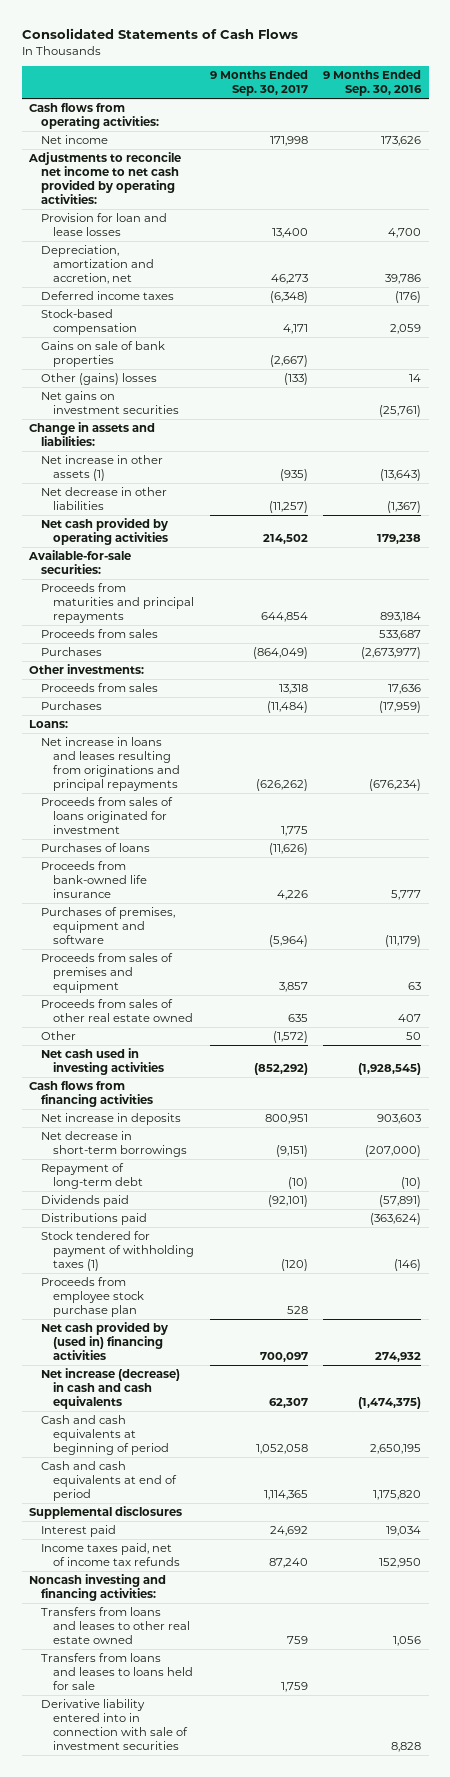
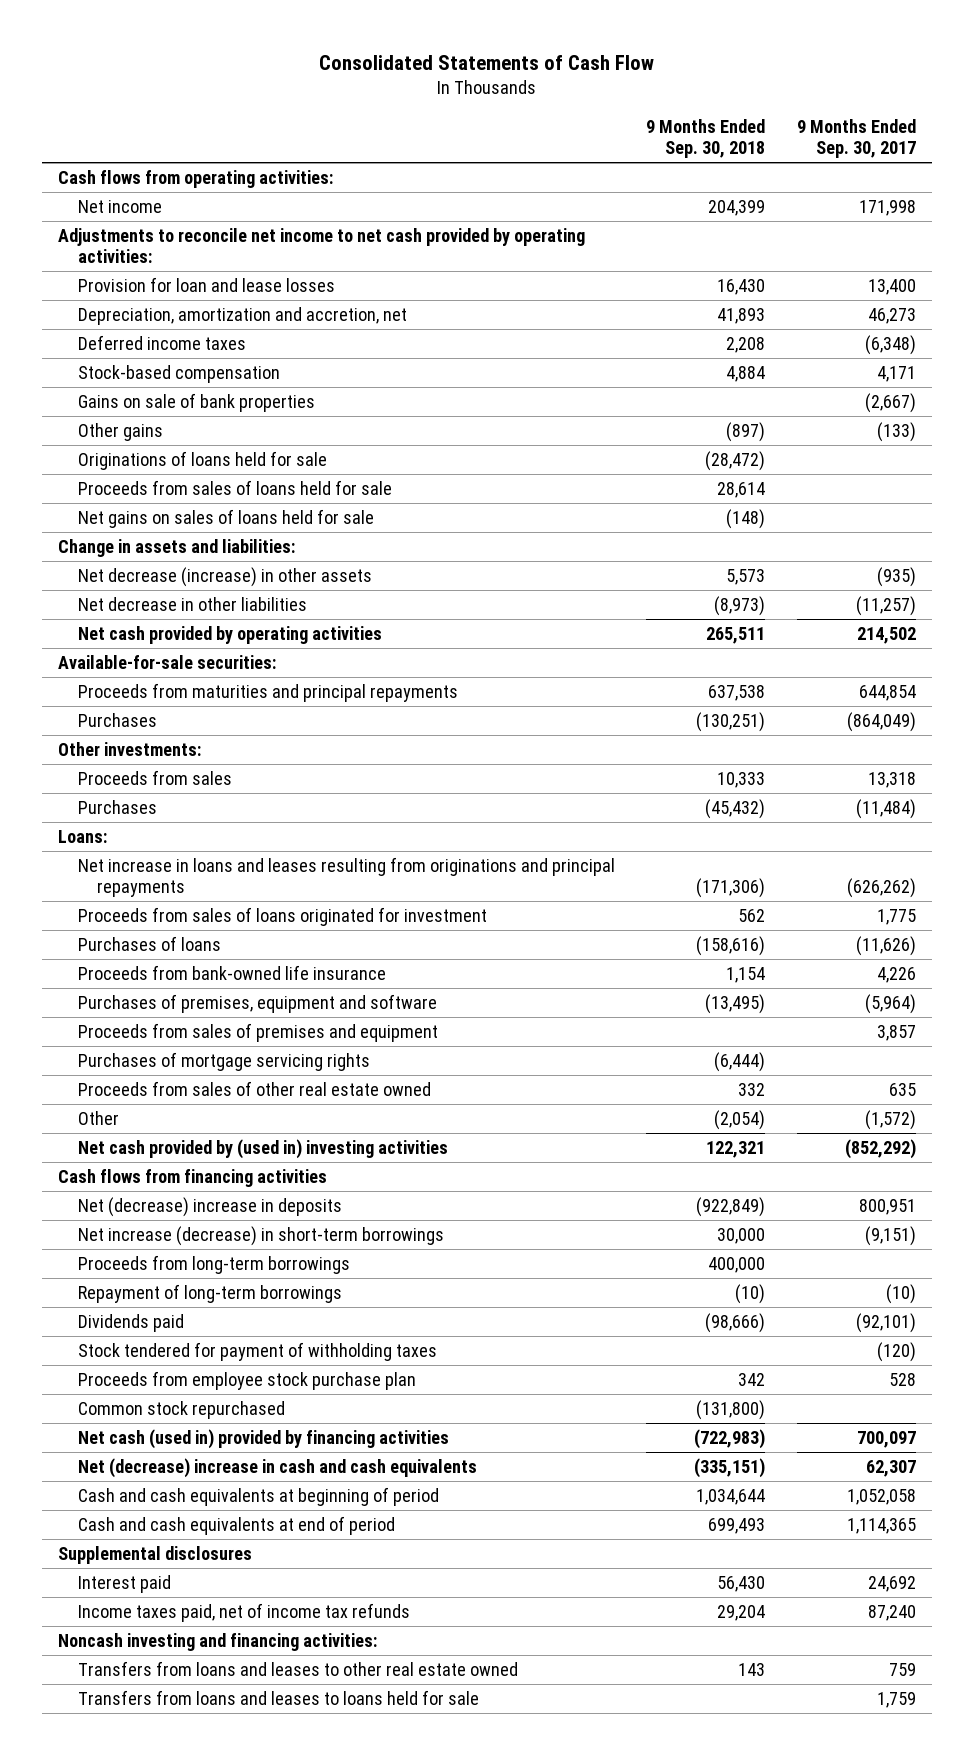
- Consolidated Statements of Cash Flows
+ Consolidated Statements of Cash Flow
- | 9 Months Ended Sep. 30, 2017 | 9 Months Ended Sep. 30, 2016
+ | 9 Months Ended Sep. 30, 2018 | 9 Months Ended Sep. 30, 2017
- Other (gains) losses | (133) | 14
- Net gains on investment securities | | (25,761)
+ Other gains | (897) | (133)
+ Originations of loans held for sale | (28,472) |
+ Proceeds from sales of loans held for sale | 28,614 |
+ Net gains on sales of loans held for sale | (148) |
- Net increase in other assets (1) | (935) | (13,643)
+ Net decrease (increase) in other assets | 5,573 | (935)
- Proceeds from sales | | 533,687
+ Purchases of mortgage servicing rights | (6,444) |
- Net cash used in investing activities | (852,292) | (1,928,545)
+ Net cash provided by (used in) investing activities | 122,321 | (852,292)
- Net increase in deposits | 800,951 | 903,603
- Net decrease in short-term borrowings | (9,151) | (207,000)
- Repayment of long-term debt | (10) | (10)
+ Net (decrease) increase in deposits | (922,849) | 800,951
+ Net increase (decrease) in short-term borrowings | 30,000 | (9,151)
+ Proceeds from long-term borrowings | 400,000 |
+ Repayment of long-term borrowings | (10) | (10)
- Distributions paid | | (363,624)
- Stock tendered for payment of withholding taxes (1) | (120) | (146)
+ Stock tendered for payment of withholding taxes | | (120)
- Net cash provided by (used in) financing activities | 700,097 | 274,932
- Net increase (decrease) in cash and cash equivalents | 62,307 | (1,474,375)
+ Common stock repurchased | (131,800) |
+ Net cash (used in) provided by financing activities | (722,983) | 700,097
+ Net (decrease) increase in cash and cash equivalents | (335,151) | 62,307
- Derivative liability entered into in connection with sale of investment securities | | 8,828

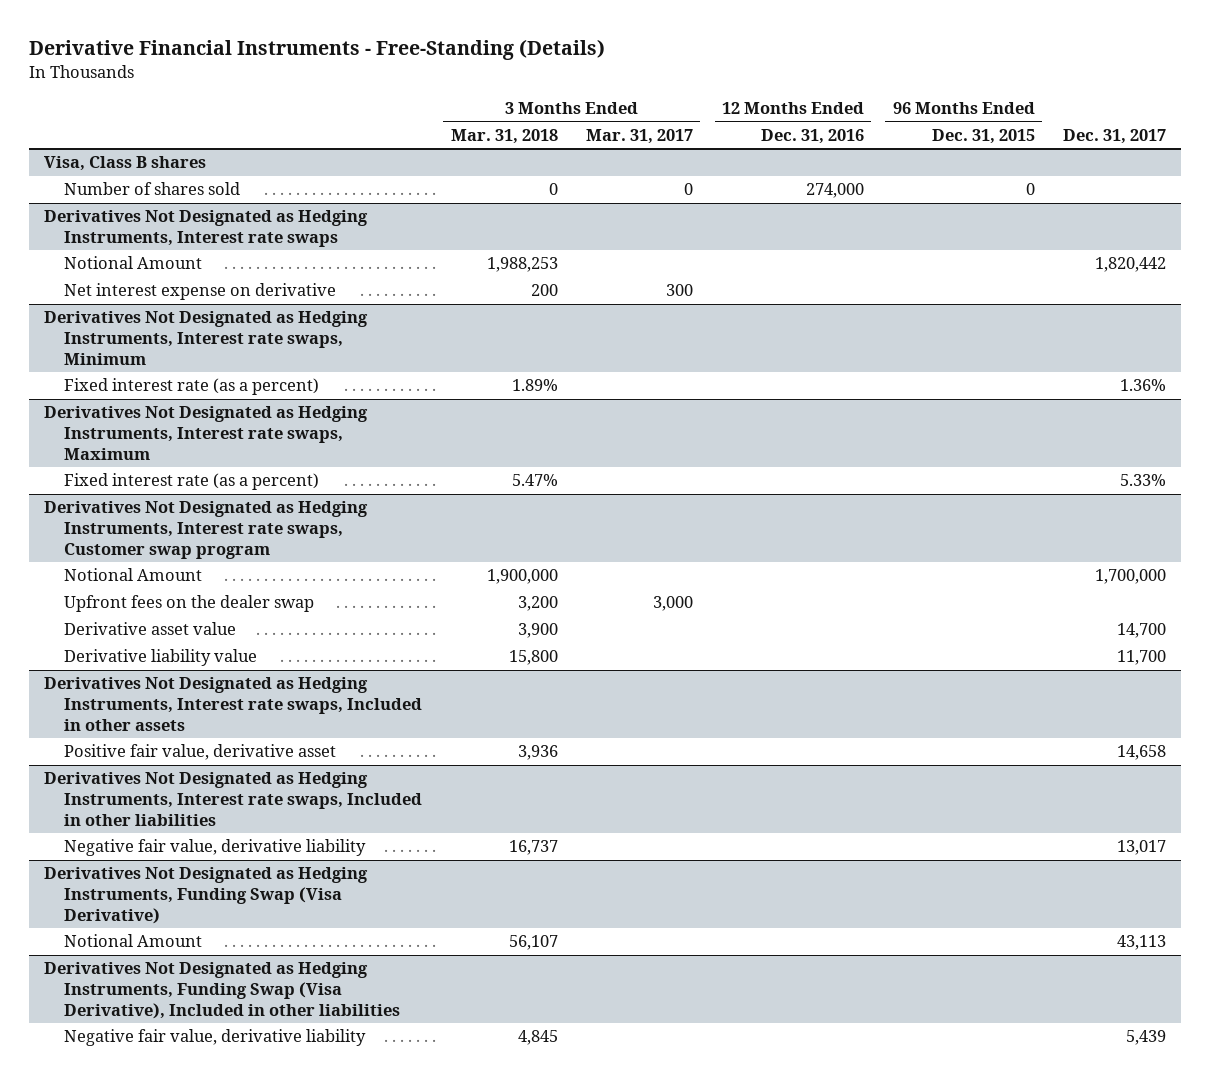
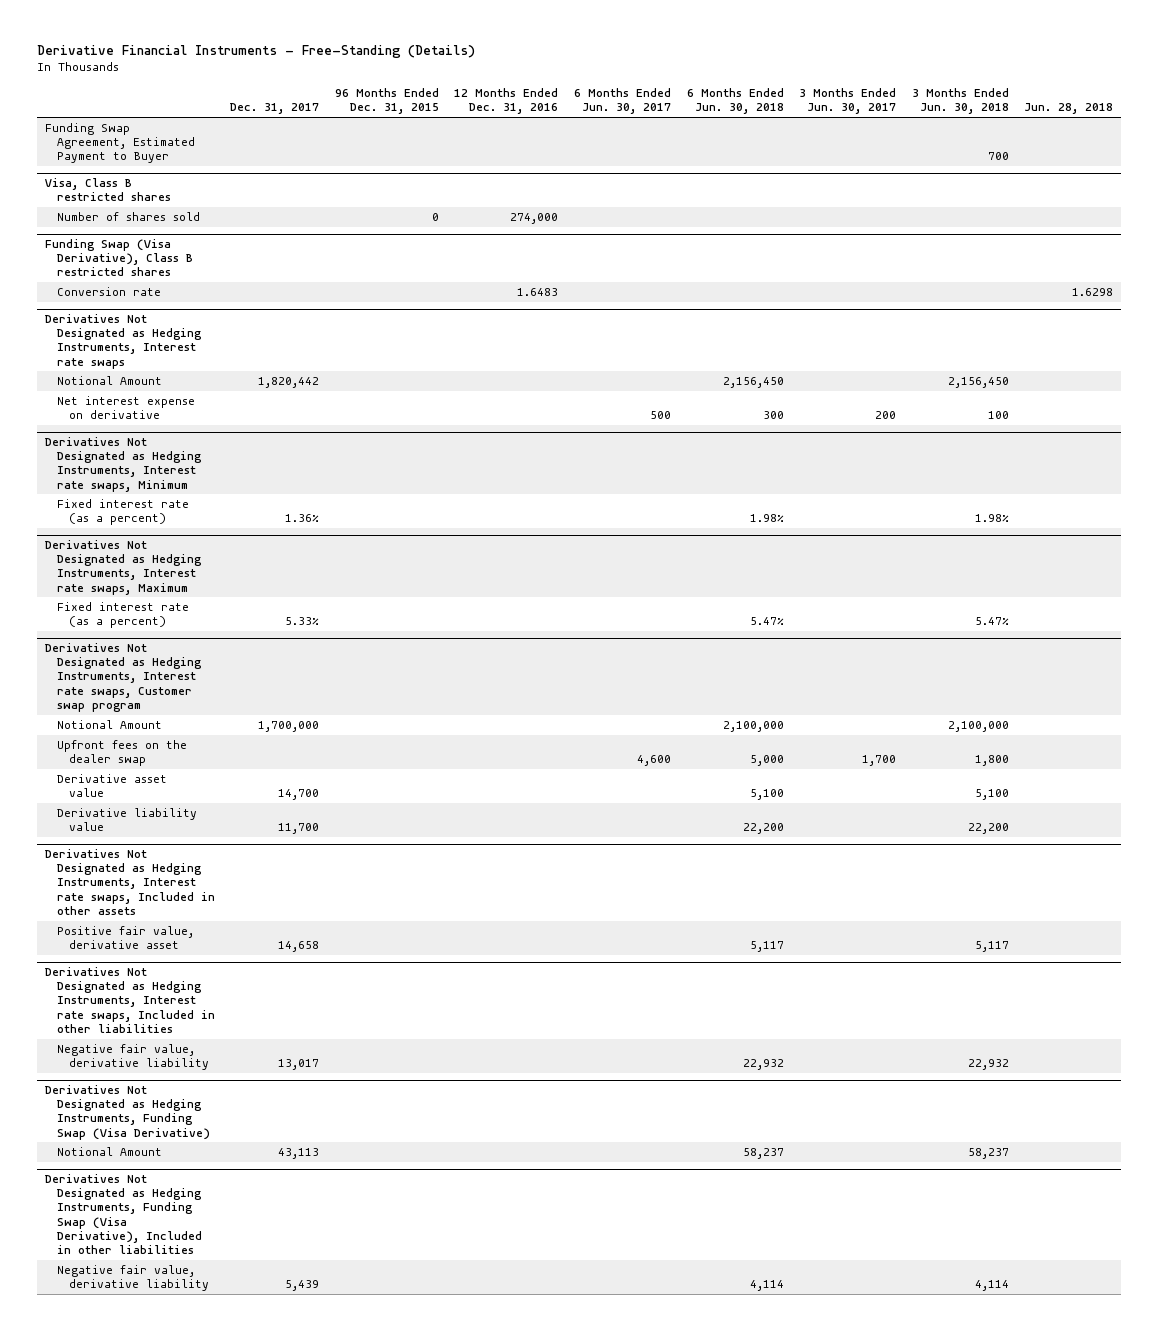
- | 3 Months Ended Mar. 31, 2018 | 3 Months Ended Mar. 31, 2017 | 12 Months Ended Dec. 31, 2016 | 96 Months Ended Dec. 31, 2015 | Dec. 31, 2017
+ | Dec. 31, 2017 | 96 Months Ended Dec. 31, 2015 | 12 Months Ended Dec. 31, 2016 | 6 Months Ended Jun. 30, 2017 | 6 Months Ended Jun. 30, 2018 | 3 Months Ended Jun. 30, 2017 | 3 Months Ended Jun. 30, 2018 | Jun. 28, 2018
- Visa, Class B shares
+ Funding Swap Agreement, Estimated Payment to Buyer | | | | | | | 700 |
+ Visa, Class B restricted shares
+ Funding Swap (Visa Derivative), Class B restricted shares
+ Conversion rate | | | 1.6483 | | | | | 1.6298

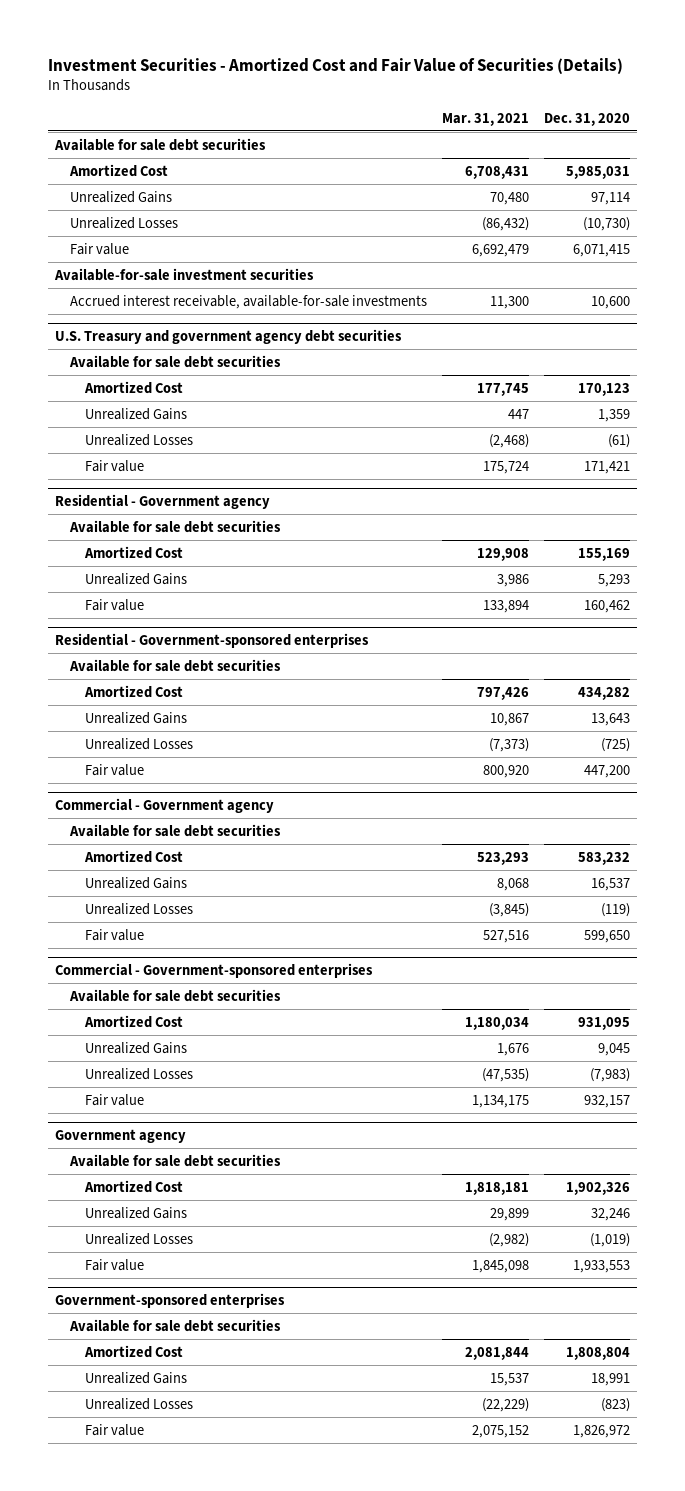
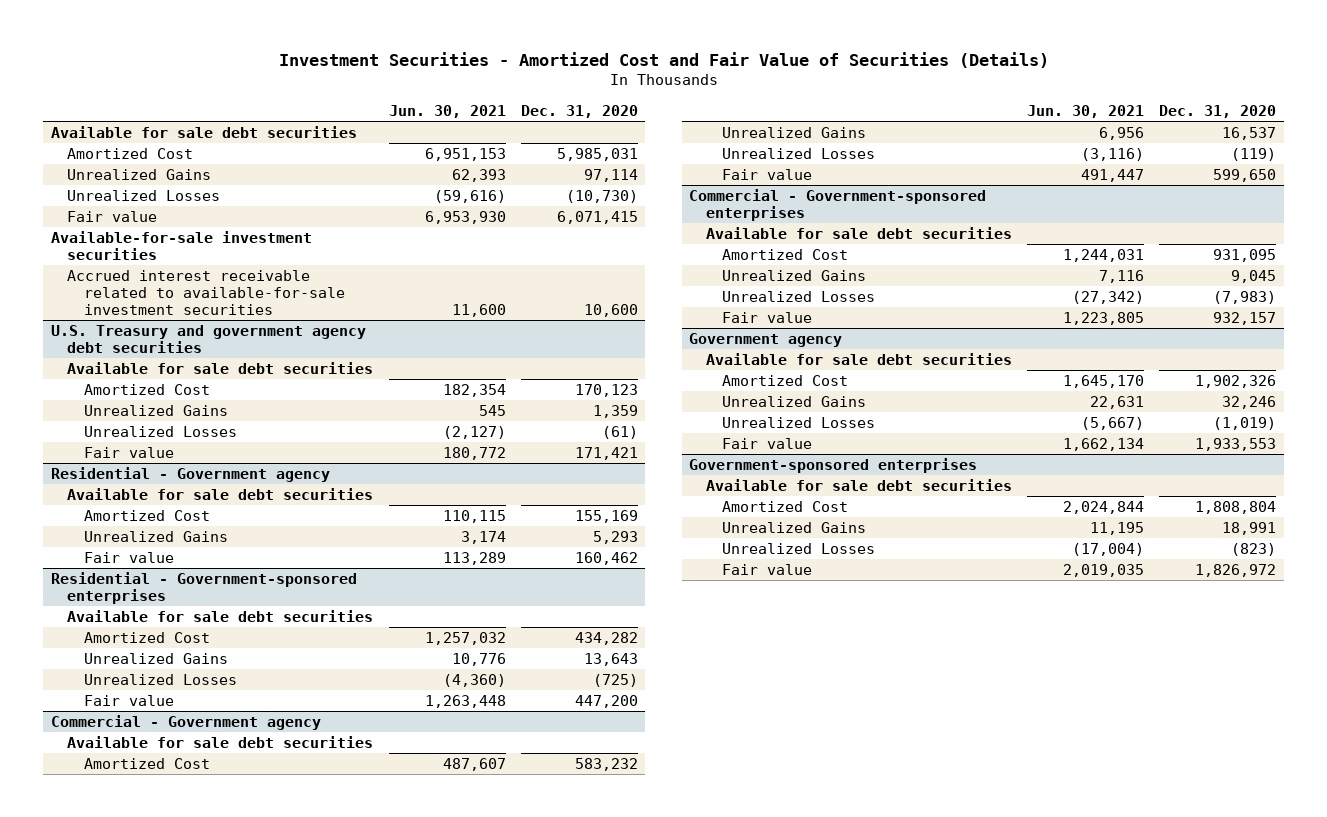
- | Mar. 31, 2021 | Dec. 31, 2020
+ | Jun. 30, 2021 | Dec. 31, 2020
- Accrued interest receivable, available-for-sale investments | 11,300 | 10,600
+ Accrued interest receivable related to available-for-sale investment securities | 11,600 | 10,600

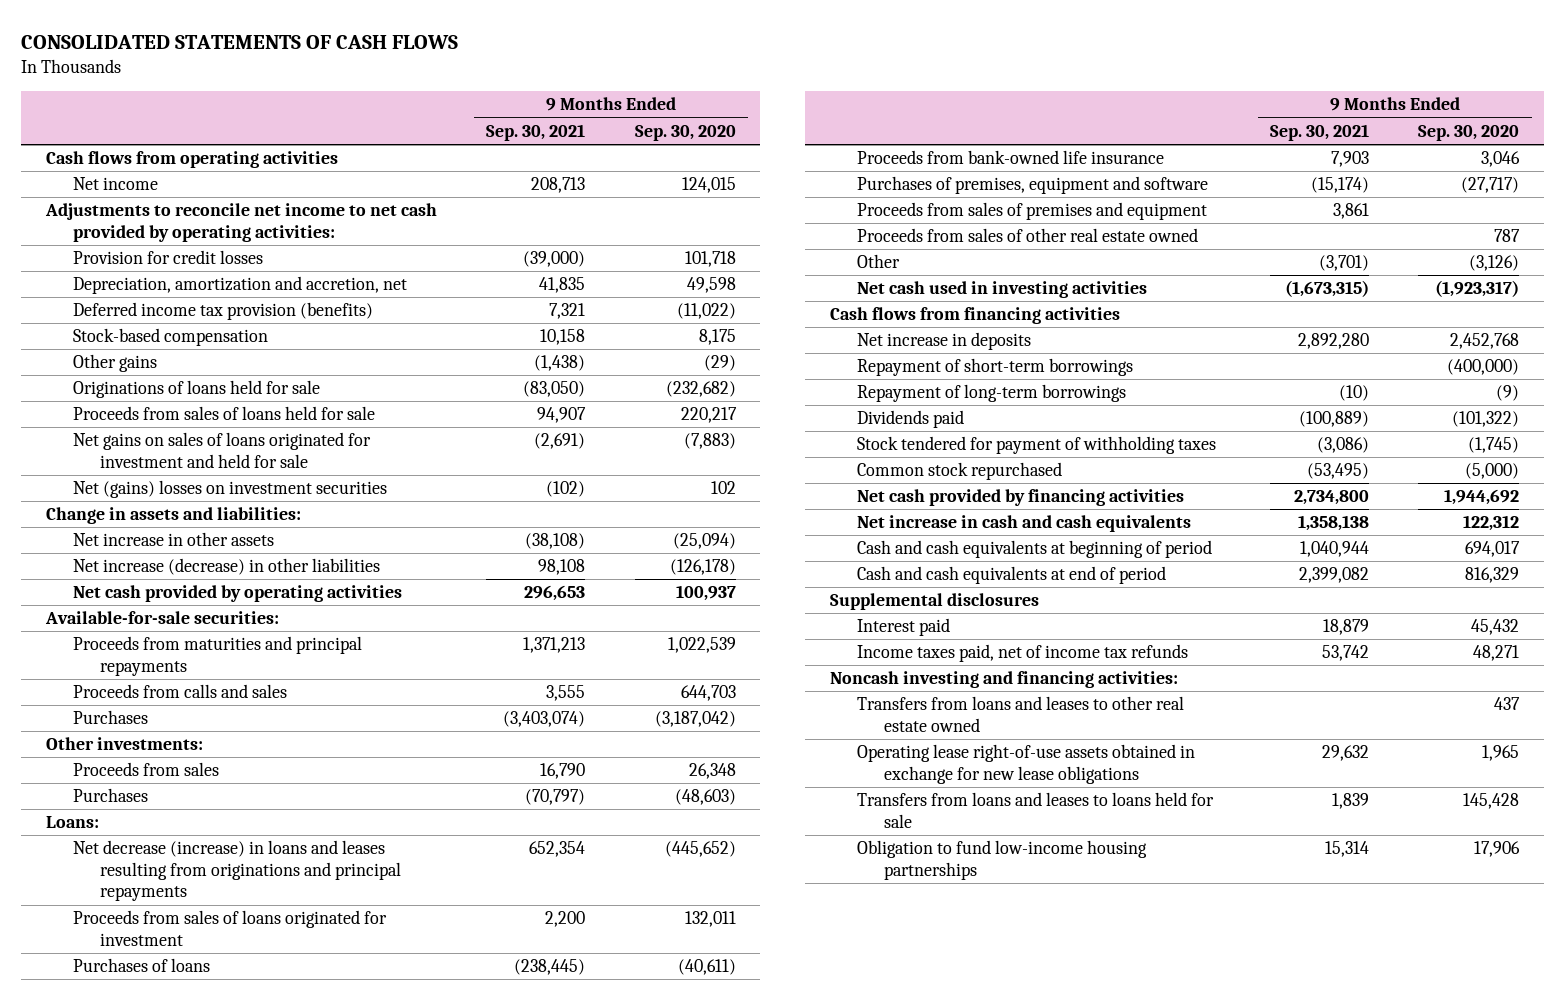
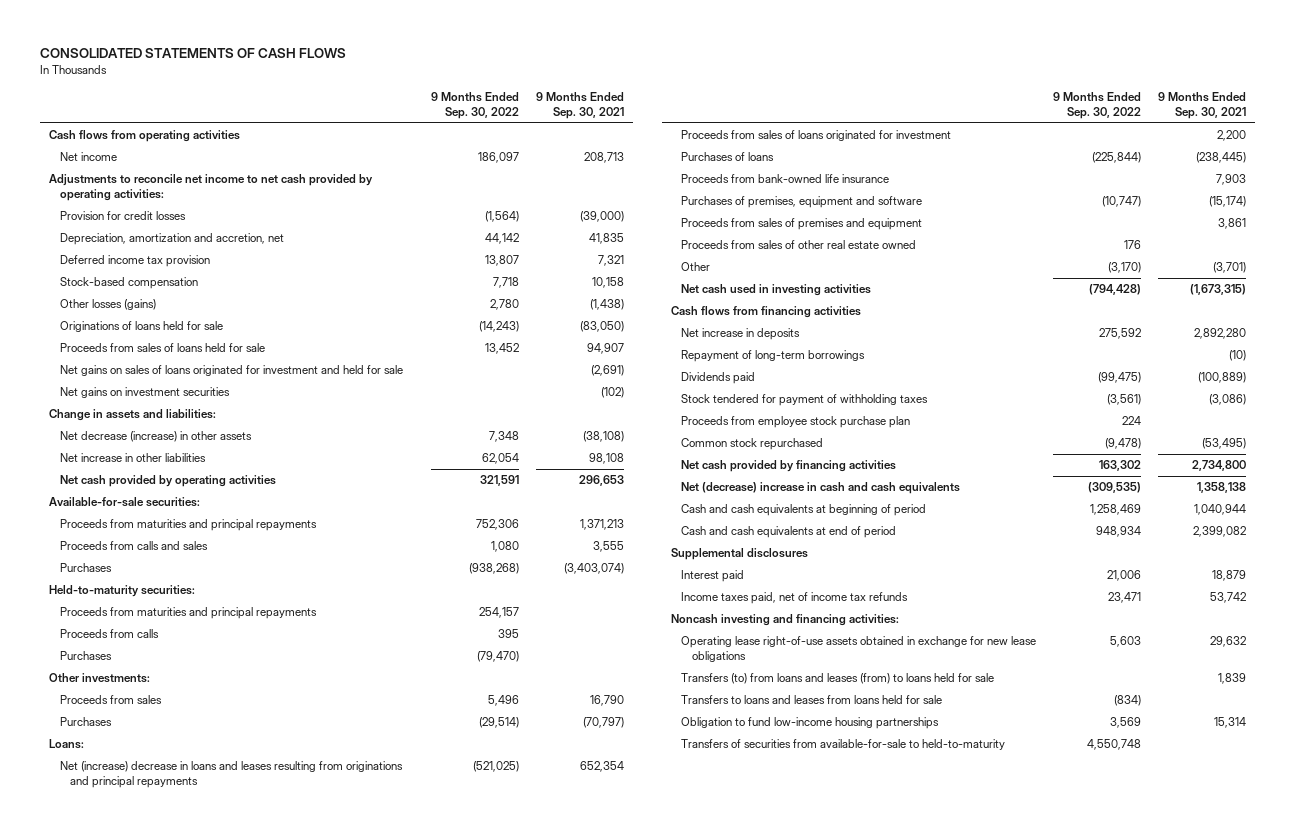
- | 9 Months Ended Sep. 30, 2021 | 9 Months Ended Sep. 30, 2020
+ | 9 Months Ended Sep. 30, 2022 | 9 Months Ended Sep. 30, 2021
- Deferred income tax provision (benefits) | 7,321 | (11,022)
+ Deferred income tax provision | 13,807 | 7,321
- Other gains | (1,438) | (29)
+ Other losses (gains) | 2,780 | (1,438)
- Net (gains) losses on investment securities | (102) | 102
+ Net gains on investment securities | | (102)
- Net increase in other assets | (38,108) | (25,094)
- Net increase (decrease) in other liabilities | 98,108 | (126,178)
+ Net decrease (increase) in other assets | 7,348 | (38,108)
+ Net increase in other liabilities | 62,054 | 98,108
+ Held-to-maturity securities:
+ Proceeds from maturities and principal repayments | 254,157 |
+ Proceeds from calls | 395 |
+ Purchases | (79,470) |
- Net decrease (increase) in loans and leases resulting from originations and principal repayments | 652,354 | (445,652)
+ Net (increase) decrease in loans and leases resulting from originations and principal repayments | (521,025) | 652,354
- Repayment of short-term borrowings | | (400,000)
+ Proceeds from employee stock purchase plan | 224 |
- Net increase in cash and cash equivalents | 1,358,138 | 122,312
+ Net (decrease) increase in cash and cash equivalents | (309,535) | 1,358,138
- Transfers from loans and leases to other real estate owned | | 437
- Transfers from loans and leases to loans held for sale | 1,839 | 145,428
+ Transfers (to) from loans and leases (from) to loans held for sale | | 1,839
+ Transfers to loans and leases from loans held for sale | (834) |
+ Transfers of securities from available-for-sale to held-to-maturity | 4,550,748 |

